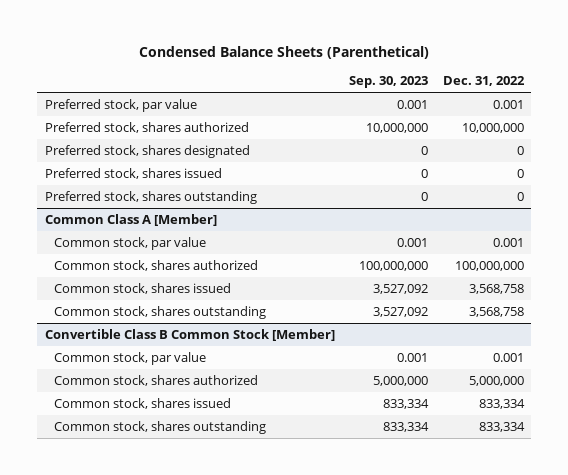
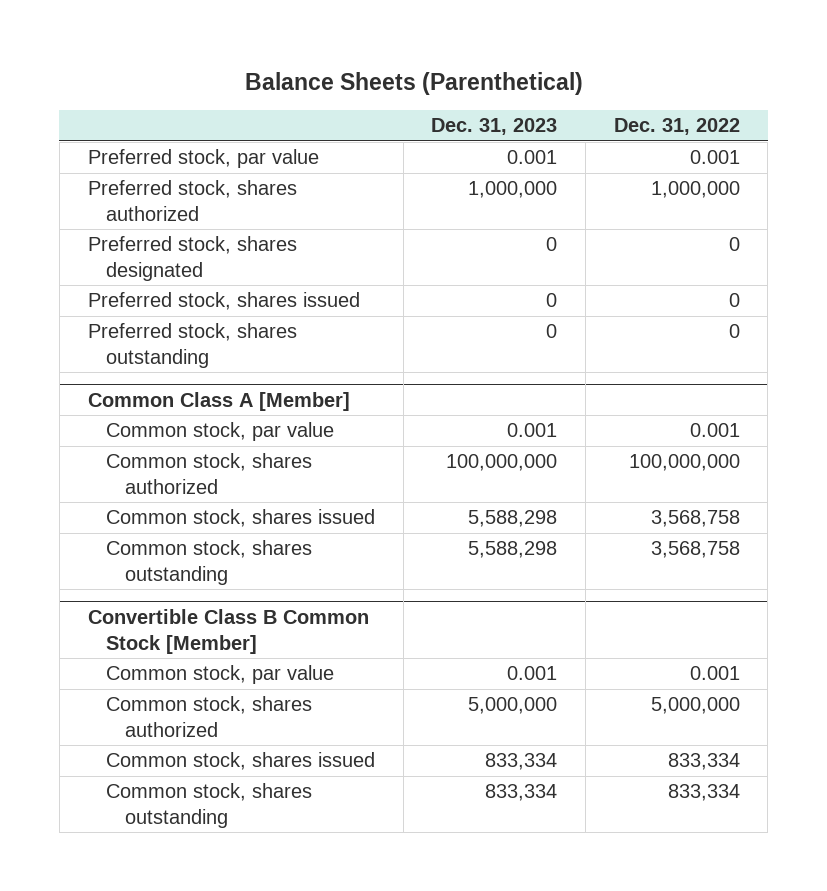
- Condensed Balance Sheets (Parenthetical)
+ Balance Sheets (Parenthetical)
- | Sep. 30, 2023 | Dec. 31, 2022
+ | Dec. 31, 2023 | Dec. 31, 2022
- Preferred stock, shares authorized | 10,000,000 | 10,000,000
+ Preferred stock, shares authorized | 1,000,000 | 1,000,000

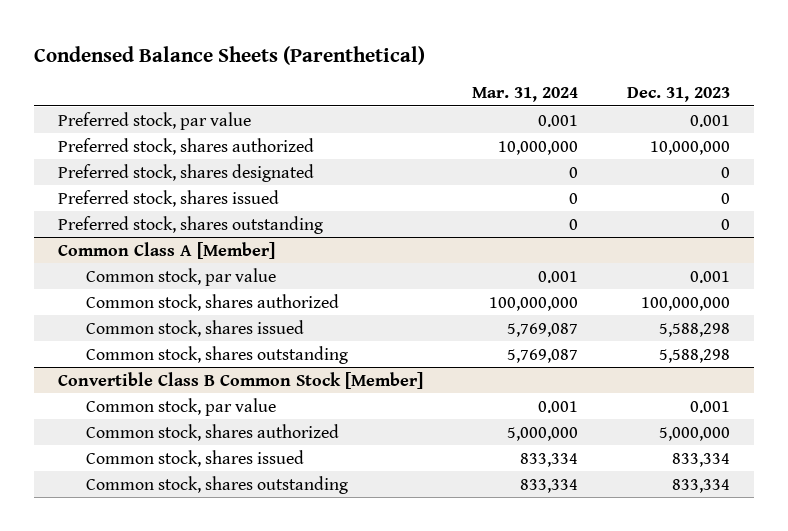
- Balance Sheets (Parenthetical)
+ Condensed Balance Sheets (Parenthetical)
- | Dec. 31, 2023 | Dec. 31, 2022
+ | Mar. 31, 2024 | Dec. 31, 2023
- Preferred stock, shares authorized | 1,000,000 | 1,000,000
+ Preferred stock, shares authorized | 10,000,000 | 10,000,000

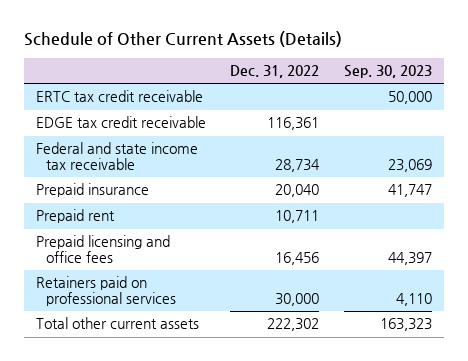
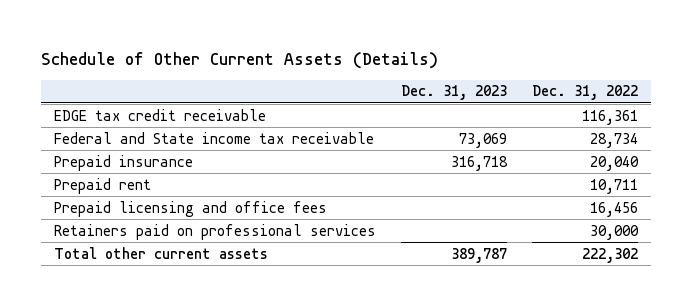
- | Dec. 31, 2022 | Sep. 30, 2023
+ | Dec. 31, 2023 | Dec. 31, 2022
- ERTC tax credit receivable | | 50,000
- Federal and state income tax receivable | 28,734 | 23,069
+ Federal and State income tax receivable | 73,069 | 28,734

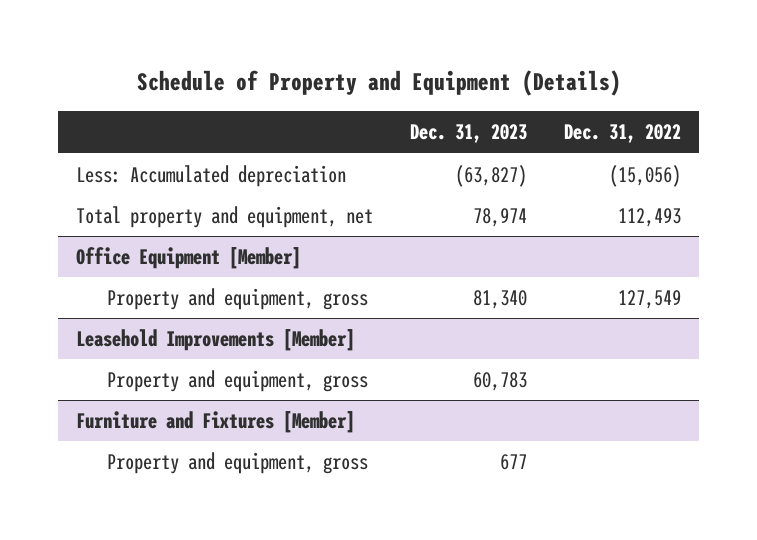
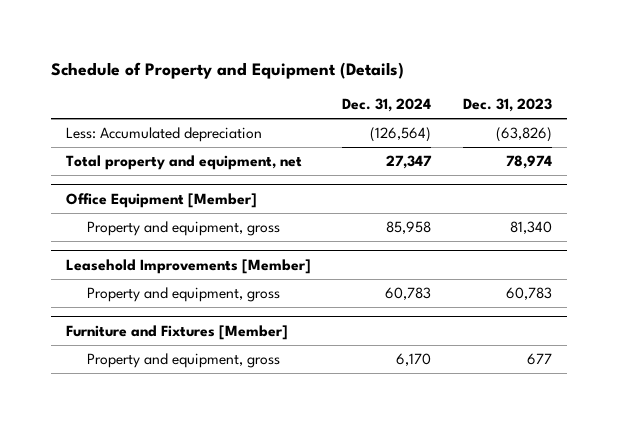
- | Dec. 31, 2023 | Dec. 31, 2022
+ | Dec. 31, 2024 | Dec. 31, 2023
- Less: Accumulated depreciation | (63,827) | (15,056)
+ Less: Accumulated depreciation | (126,564) | (63,826)

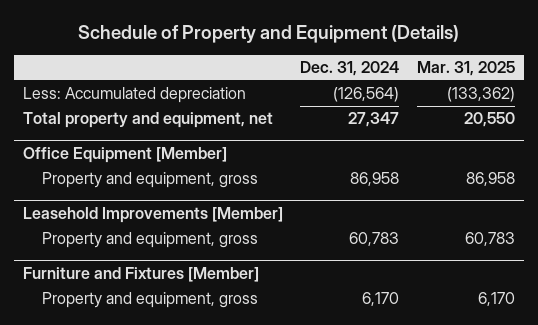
- | Dec. 31, 2024 | Dec. 31, 2023
+ | Dec. 31, 2024 | Mar. 31, 2025
@ Office Equipment [Member]
- Property and equipment, gross | 85,958 | 81,340
+ Property and equipment, gross | 86,958 | 86,958

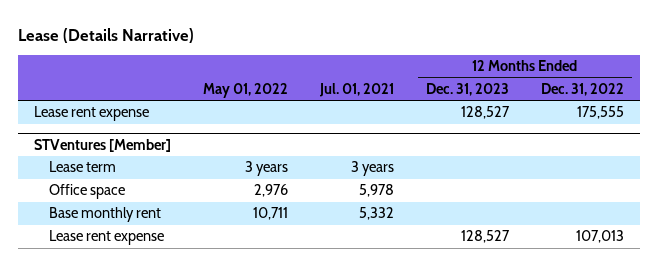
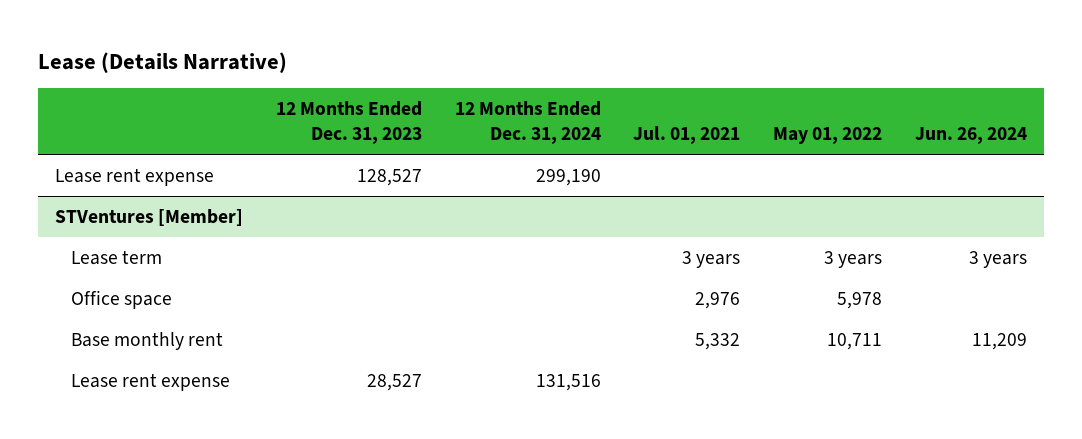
- | May 01, 2022 | Jul. 01, 2021 | 12 Months Ended Dec. 31, 2023 | 12 Months Ended Dec. 31, 2022
+ | 12 Months Ended Dec. 31, 2023 | 12 Months Ended Dec. 31, 2024 | Jul. 01, 2021 | May 01, 2022 | Jun. 26, 2024
@ STVentures [Member]
- Office space | 2,976 | 5,978 | |
+ Office space | | | 2,976 | 5,978 |
- Lease rent expense | | | 128,527 | 107,013
+ Lease rent expense | 28,527 | 131,516 | | |

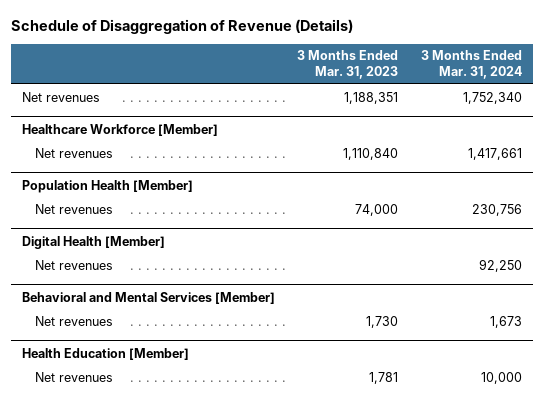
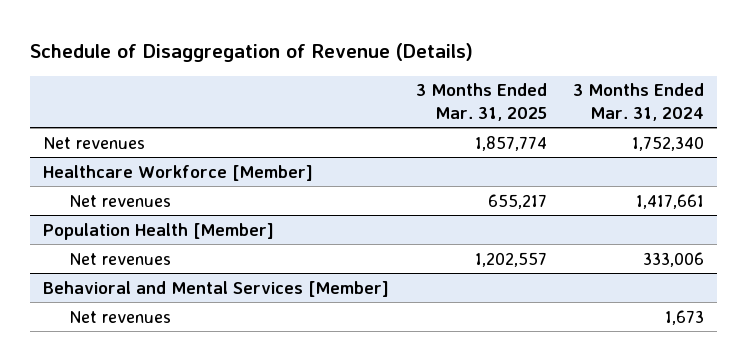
- | 3 Months Ended Mar. 31, 2023 | 3 Months Ended Mar. 31, 2024
+ | 3 Months Ended Mar. 31, 2025 | 3 Months Ended Mar. 31, 2024
@ Population Health [Member]
- Net revenues | 74,000 | 230,756
- Digital Health [Member]
- Net revenues | | 92,250
@ Population Health [Member]
+ Net revenues | 1,202,557 | 333,006
- Health Education [Member]
- Net revenues | 1,781 | 10,000

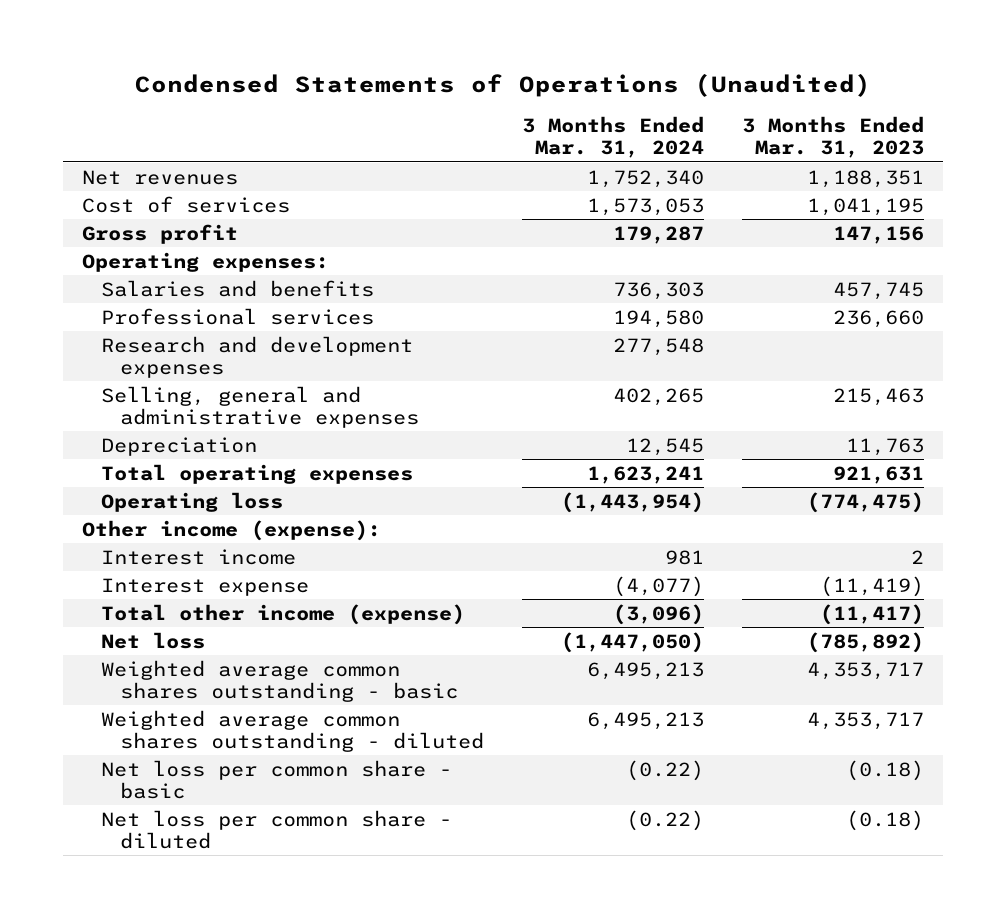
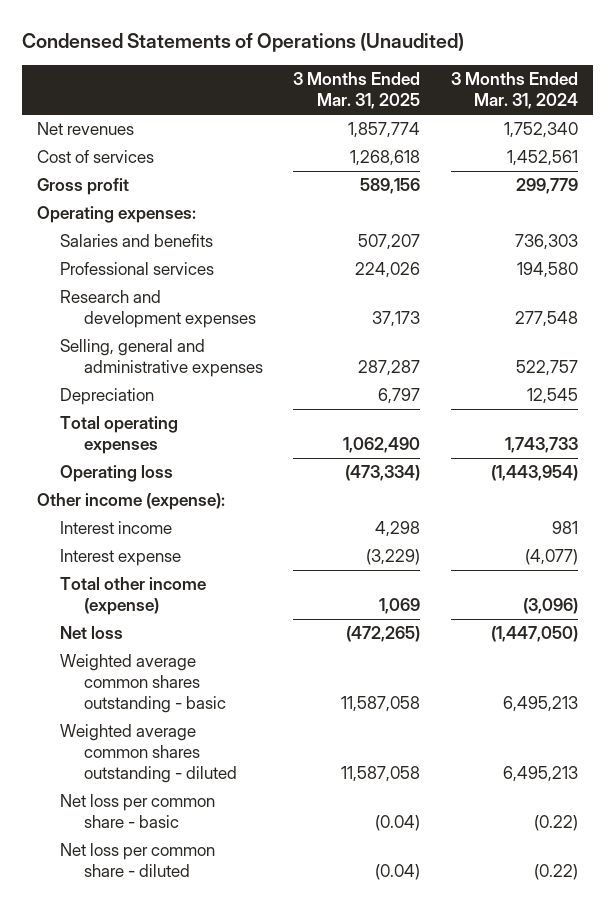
- | 3 Months Ended Mar. 31, 2024 | 3 Months Ended Mar. 31, 2023
+ | 3 Months Ended Mar. 31, 2025 | 3 Months Ended Mar. 31, 2024
- Cost of services | 1,573,053 | 1,041,195
- Gross profit | 179,287 | 147,156
+ Cost of services | 1,268,618 | 1,452,561
+ Gross profit | 589,156 | 299,779
- Selling, general and administrative expenses | 402,265 | 215,463
+ Selling, general and administrative expenses | 287,287 | 522,757
- Total operating expenses | 1,623,241 | 921,631
+ Total operating expenses | 1,062,490 | 1,743,733

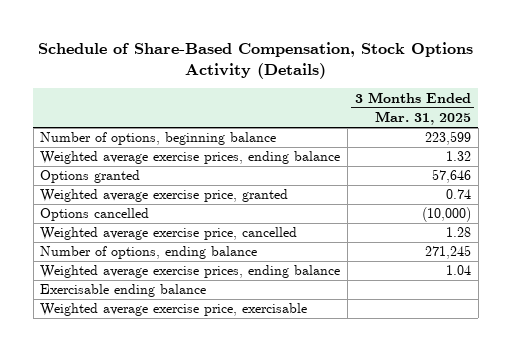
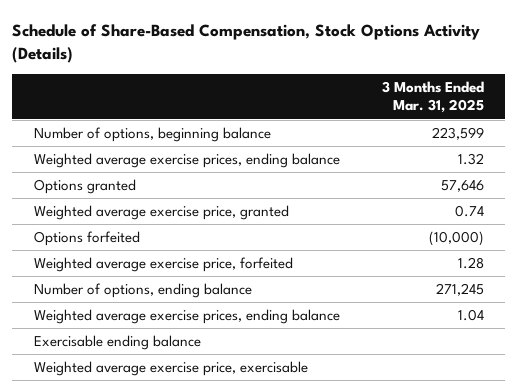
- Options cancelled | (10,000)
- Weighted average exercise price, cancelled | 1.28
+ Options forfeited | (10,000)
+ Weighted average exercise price, forfeited | 1.28

